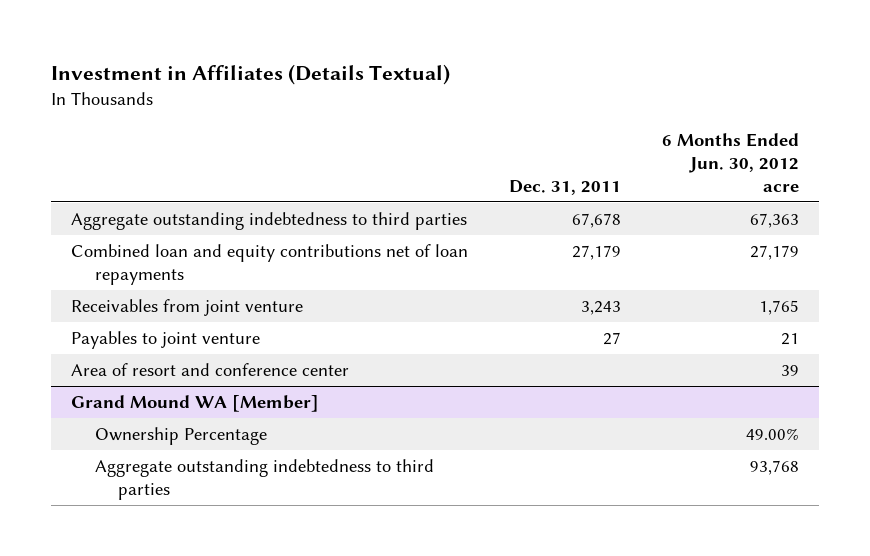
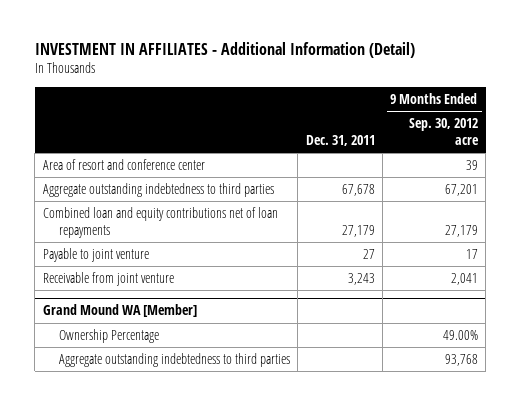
- Investment in Affiliates (Details Textual)
+ INVESTMENT IN AFFILIATES - Additional Information (Detail)
- | Dec. 31, 2011 | 6 Months Ended Jun. 30, 2012 acre
+ | Dec. 31, 2011 | 9 Months Ended Sep. 30, 2012 acre
moved up: Area of resort and conference center | | 39
- Receivables from joint venture | 3,243 | 1,765
- Payables to joint venture | 27 | 21
+ Payable to joint venture | 27 | 17
+ Receivable from joint venture | 3,243 | 2,041

